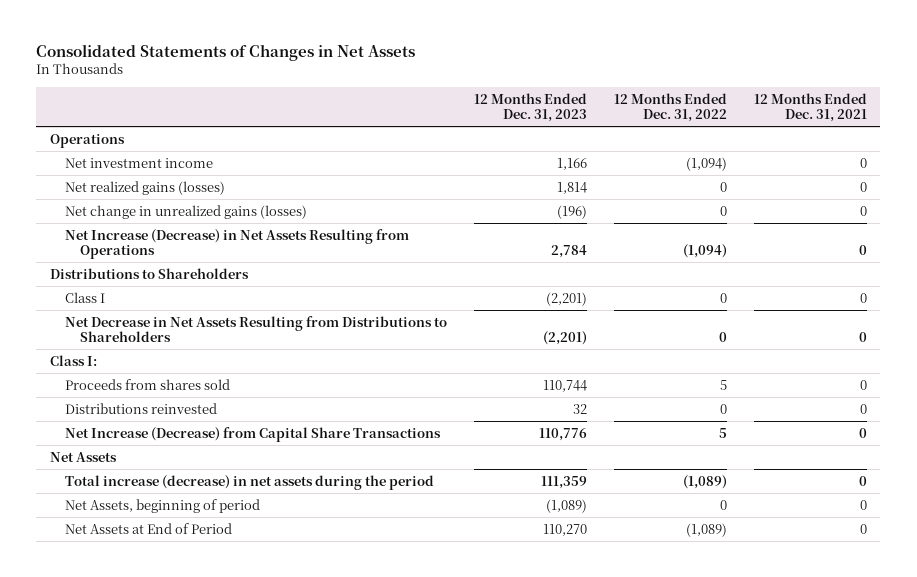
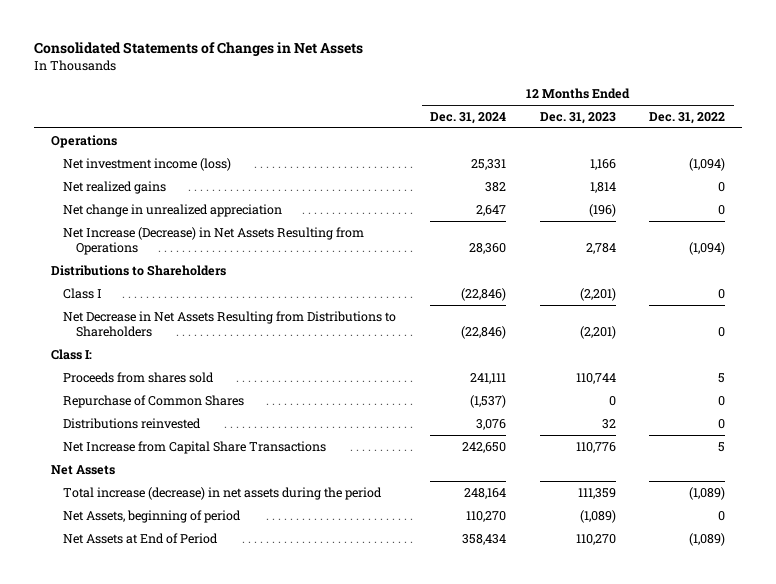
- | 12 Months Ended Dec. 31, 2023 | 12 Months Ended Dec. 31, 2022 | 12 Months Ended Dec. 31, 2021
+ | 12 Months Ended Dec. 31, 2024 | 12 Months Ended Dec. 31, 2023 | 12 Months Ended Dec. 31, 2022
- Net investment income | 1,166 | (1,094) | 0
- Net realized gains (losses) | 1,814 | 0 | 0
- Net change in unrealized gains (losses) | (196) | 0 | 0
+ Net investment income (loss) | 25,331 | 1,166 | (1,094)
+ Net realized gains | 382 | 1,814 | 0
+ Net change in unrealized appreciation | 2,647 | (196) | 0
+ Repurchase of Common Shares | (1,537) | 0 | 0
- Net Increase (Decrease) from Capital Share Transactions | 110,776 | 5 | 0
+ Net Increase from Capital Share Transactions | 242,650 | 110,776 | 5

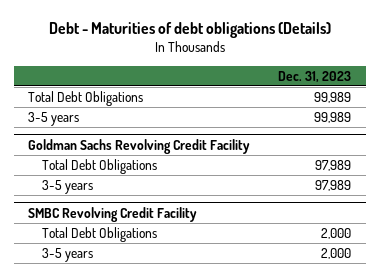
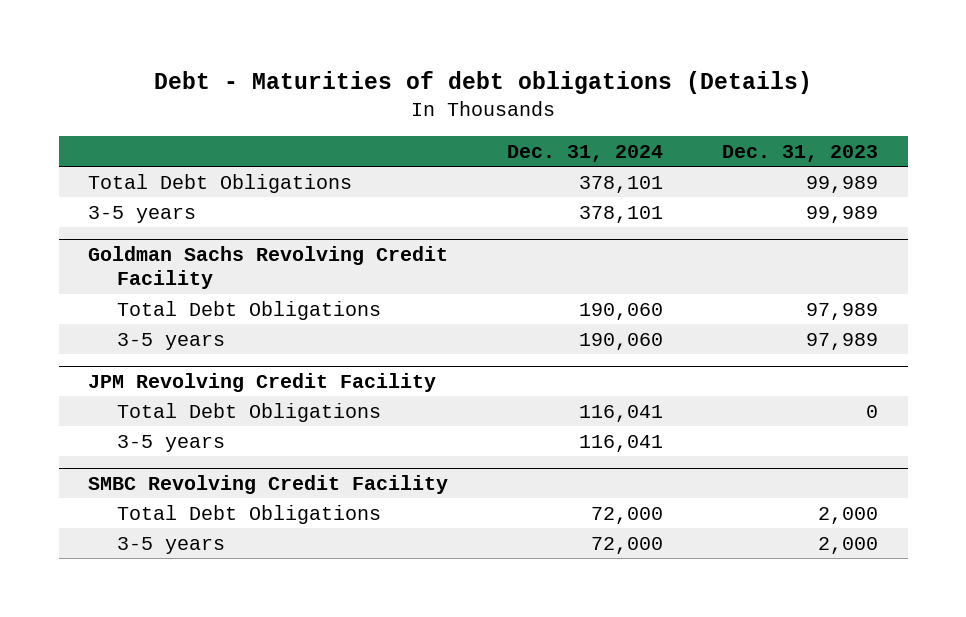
- | Dec. 31, 2023
+ | Dec. 31, 2024 | Dec. 31, 2023
+ JPM Revolving Credit Facility
+ Total Debt Obligations | 116,041 | 0
+ 3-5 years | 116,041 |

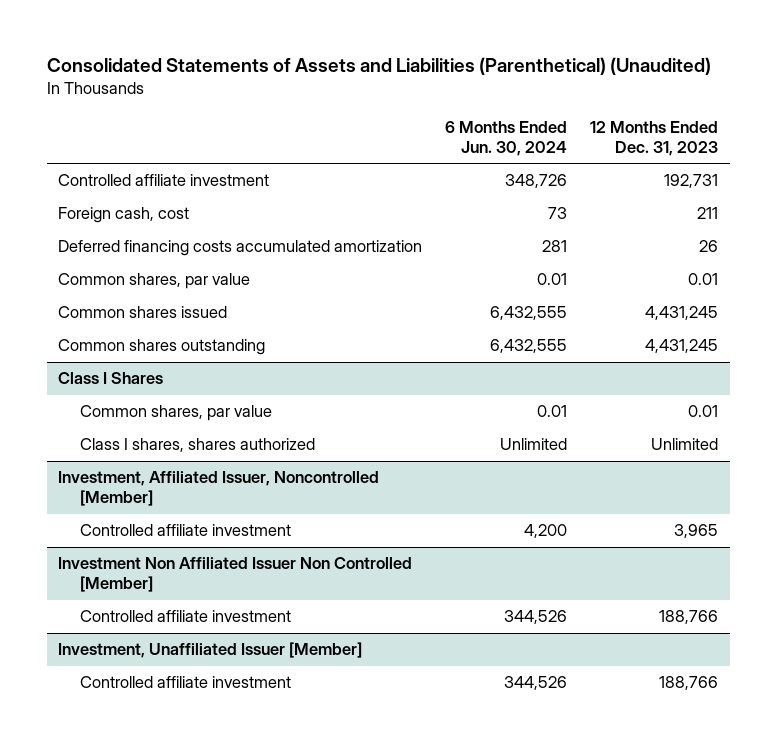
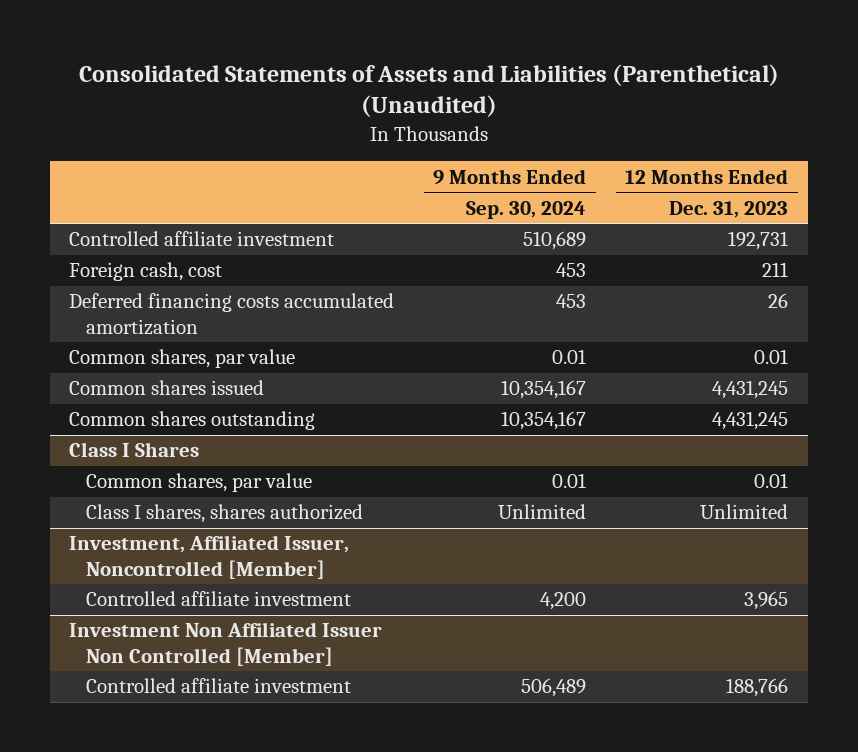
- | 6 Months Ended Jun. 30, 2024 | 12 Months Ended Dec. 31, 2023
+ | 9 Months Ended Sep. 30, 2024 | 12 Months Ended Dec. 31, 2023
- Investment, Unaffiliated Issuer [Member]
- Controlled affiliate investment | 344,526 | 188,766

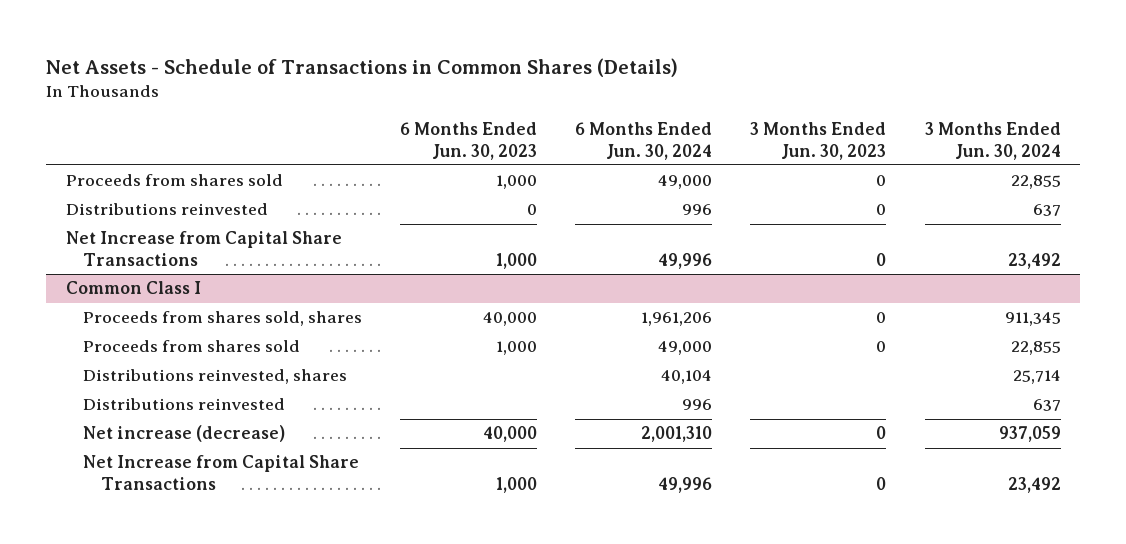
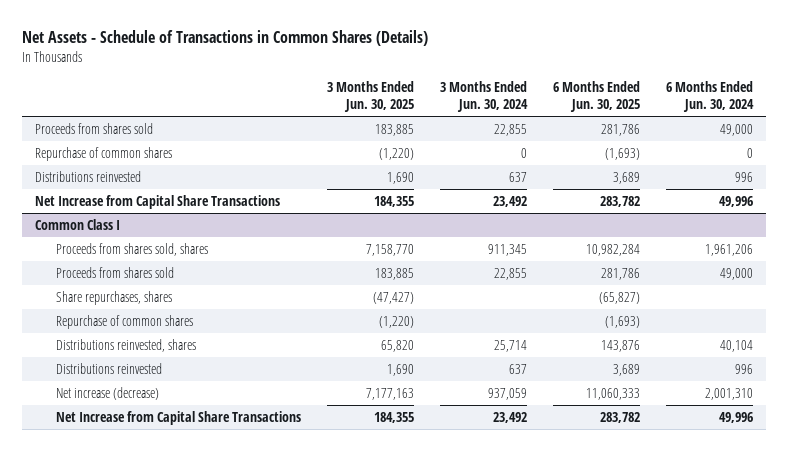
- | 6 Months Ended Jun. 30, 2023 | 6 Months Ended Jun. 30, 2024 | 3 Months Ended Jun. 30, 2023 | 3 Months Ended Jun. 30, 2024
+ | 3 Months Ended Jun. 30, 2025 | 3 Months Ended Jun. 30, 2024 | 6 Months Ended Jun. 30, 2025 | 6 Months Ended Jun. 30, 2024
+ Repurchase of common shares | (1,220) | 0 | (1,693) | 0
@ Common Class I
+ Share repurchases, shares | (47,427) | | (65,827) |
+ Repurchase of common shares | (1,220) | | (1,693) |

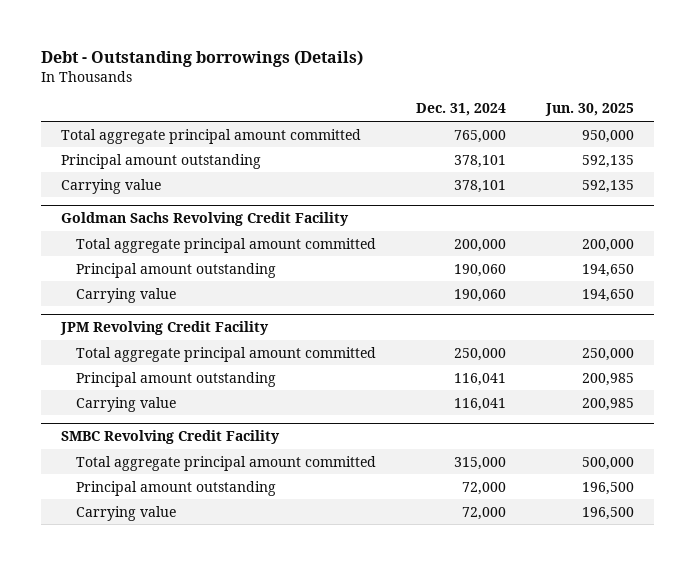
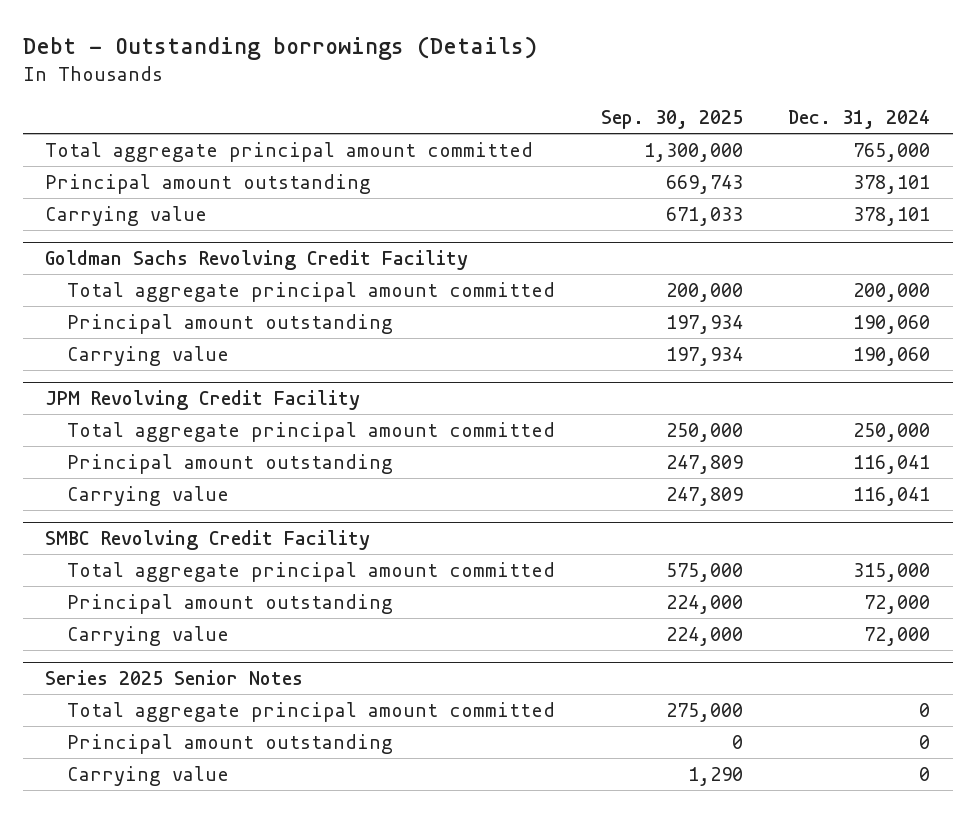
- | Dec. 31, 2024 | Jun. 30, 2025
+ | Sep. 30, 2025 | Dec. 31, 2024
+ Series 2025 Senior Notes
+ Total aggregate principal amount committed | 275,000 | 0
+ Principal amount outstanding | 0 | 0
+ Carrying value | 1,290 | 0

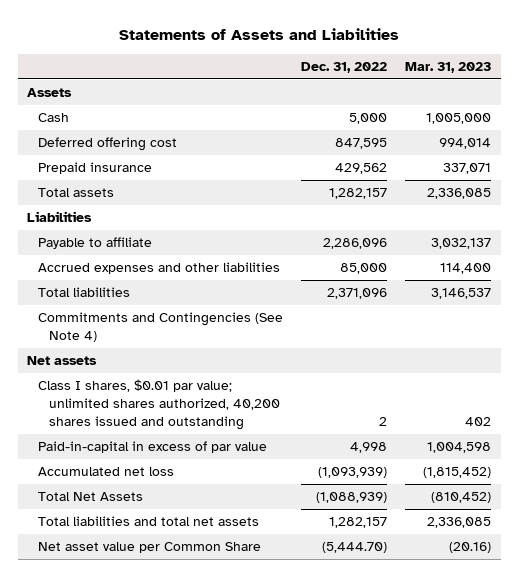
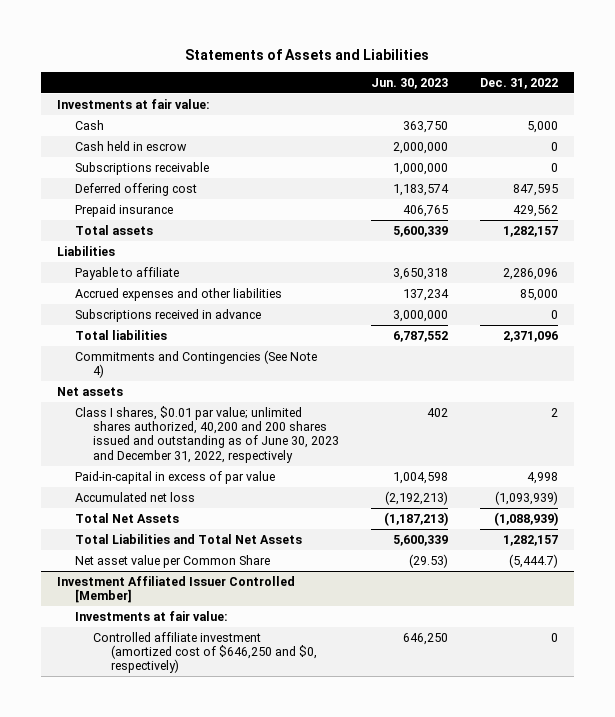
- | Dec. 31, 2022 | Mar. 31, 2023
+ | Jun. 30, 2023 | Dec. 31, 2022
- Assets
+ Investments at fair value:
+ Cash held in escrow | 2,000,000 | 0
+ Subscriptions receivable | 1,000,000 | 0
+ Subscriptions received in advance | 3,000,000 | 0
- Class I shares, $0.01 par value; unlimited shares authorized, 40,200 shares issued and outstanding | 2 | 402
+ Class I shares, $0.01 par value; unlimited shares authorized, 40,200 and 200 shares issued and outstanding as of June 30, 2023 and December 31, 2022, respectively | 402 | 2
- Total liabilities and total net assets | 1,282,157 | 2,336,085
- Net asset value per Common Share | (5,444.70) | (20.16)
+ Total Liabilities and Total Net Assets | 5,600,339 | 1,282,157
+ Net asset value per Common Share | (29.53) | (5,444.7)
+ Investment Affiliated Issuer Controlled [Member]
+ Investments at fair value:
+ Controlled affiliate investment (amortized cost of $646,250 and $0, respectively) | 646,250 | 0

